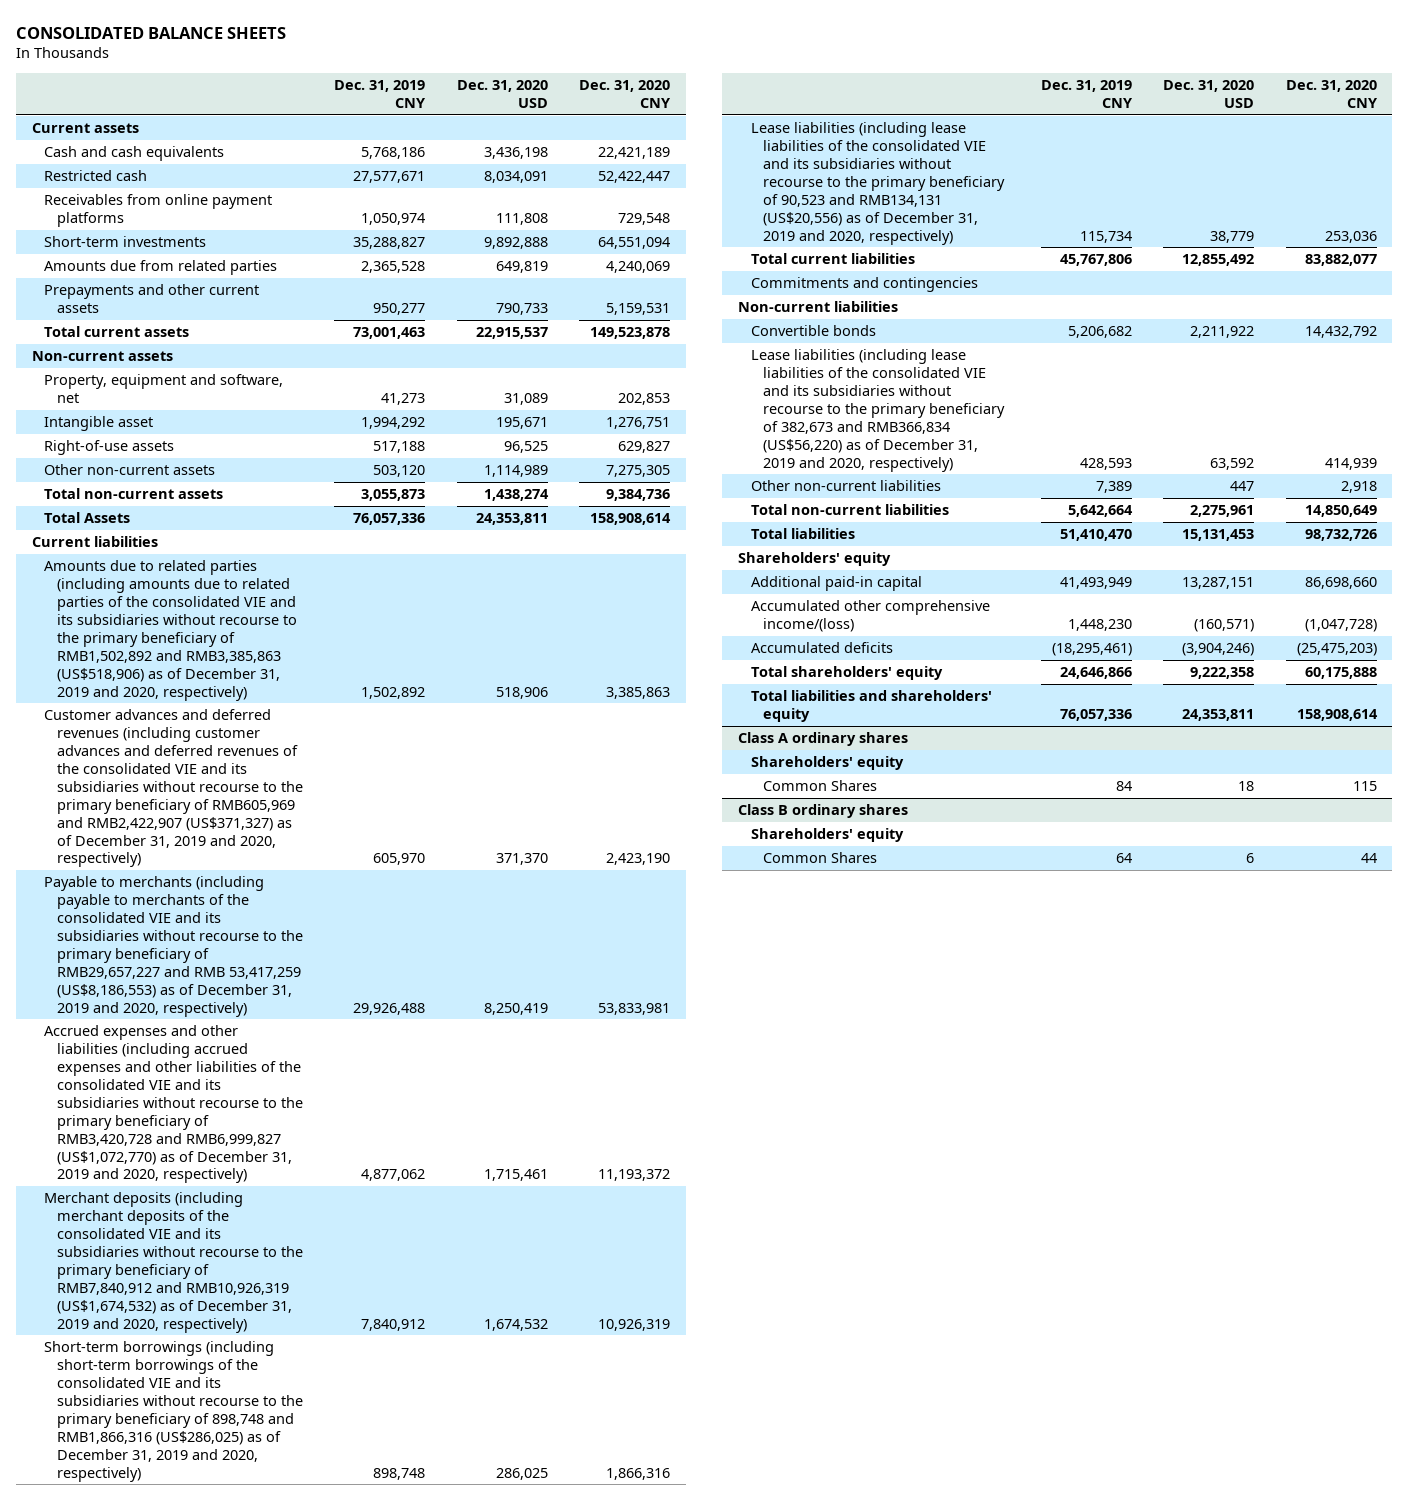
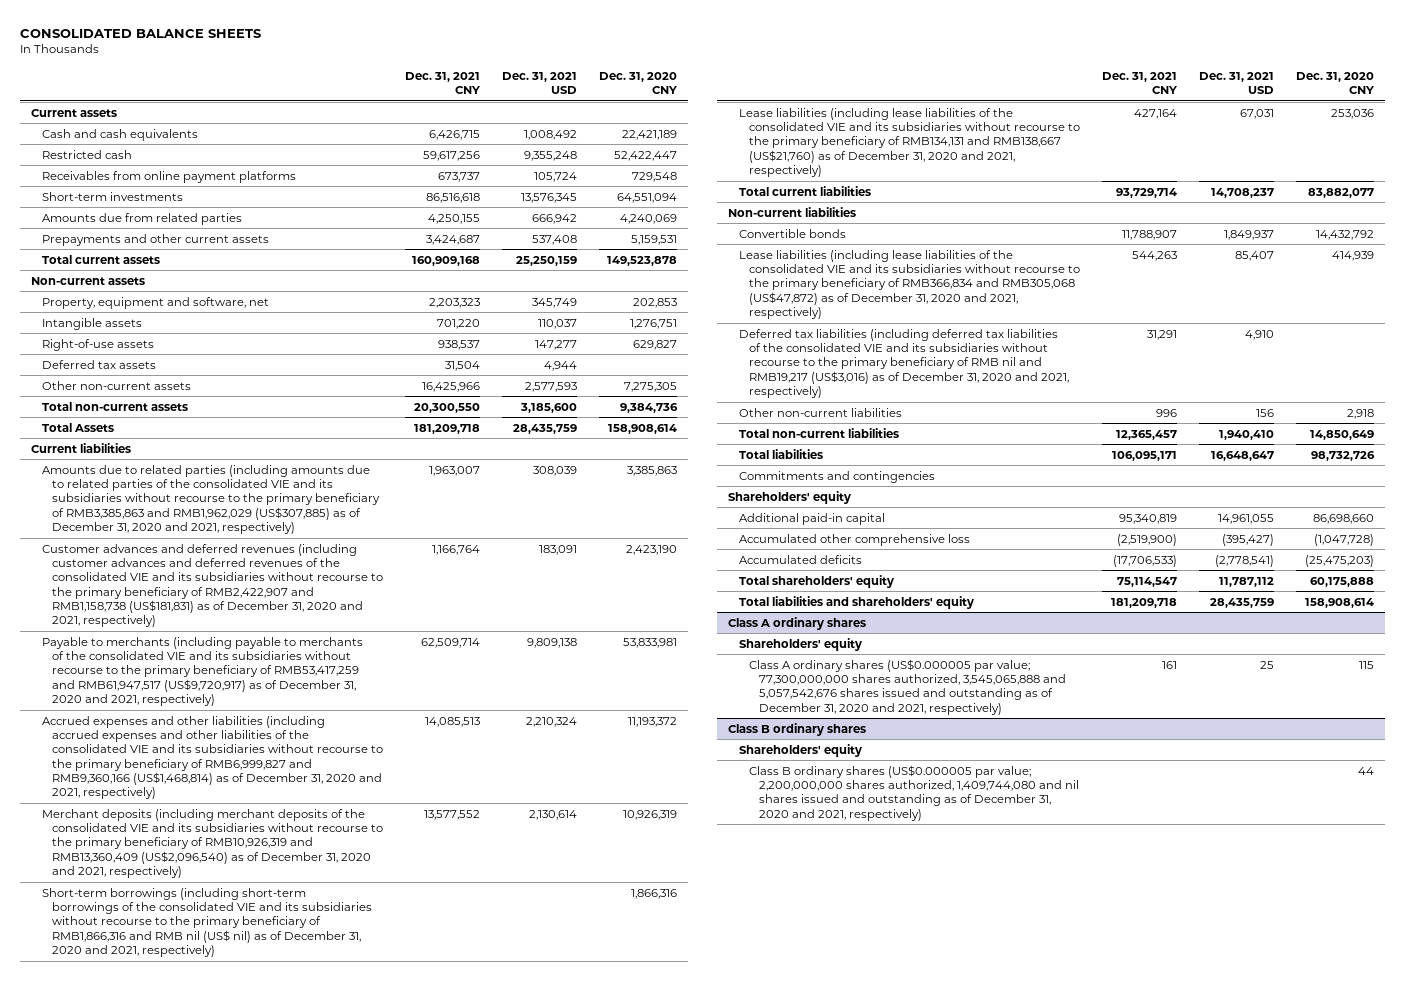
- | Dec. 31, 2019 CNY | Dec. 31, 2020 USD | Dec. 31, 2020 CNY
+ | Dec. 31, 2021 CNY | Dec. 31, 2021 USD | Dec. 31, 2020 CNY
- Intangible asset | 1,994,292 | 195,671 | 1,276,751
+ Intangible assets | 701,220 | 110,037 | 1,276,751
+ Deferred tax assets | 31,504 | 4,944 |
- Amounts due to related parties (including amounts due to related parties of the consolidated VIE and its subsidiaries without recourse to the primary beneficiary of RMB1,502,892 and RMB3,385,863 (US$518,906) as of December 31, 2019 and 2020, respectively) | 1,502,892 | 518,906 | 3,385,863
- Customer advances and deferred revenues (including customer advances and deferred revenues of the consolidated VIE and its subsidiaries without recourse to the primary beneficiary of RMB605,969 and RMB2,422,907 (US$371,327) as of December 31, 2019 and 2020, respectively) | 605,970 | 371,370 | 2,423,190
- Payable to merchants (including payable to merchants of the consolidated VIE and its subsidiaries without recourse to the primary beneficiary of RMB29,657,227 and RMB 53,417,259 (US$8,186,553) as of December 31, 2019 and 2020, respectively) | 29,926,488 | 8,250,419 | 53,833,981
- Accrued expenses and other liabilities (including accrued expenses and other liabilities of the consolidated VIE and its subsidiaries without recourse to the primary beneficiary of RMB3,420,728 and RMB6,999,827 (US$1,072,770) as of December 31, 2019 and 2020, respectively) | 4,877,062 | 1,715,461 | 11,193,372
- Merchant deposits (including merchant deposits of the consolidated VIE and its subsidiaries without recourse to the primary beneficiary of RMB7,840,912 and RMB10,926,319 (US$1,674,532) as of December 31, 2019 and 2020, respectively) | 7,840,912 | 1,674,532 | 10,926,319
- Short-term borrowings (including short-term borrowings of the consolidated VIE and its subsidiaries without recourse to the primary beneficiary of 898,748 and RMB1,866,316 (US$286,025) as of December 31, 2019 and 2020, respectively) | 898,748 | 286,025 | 1,866,316
- Lease liabilities (including lease liabilities of the consolidated VIE and its subsidiaries without recourse to the primary beneficiary of 90,523 and RMB134,131 (US$20,556) as of December 31, 2019 and 2020, respectively) | 115,734 | 38,779 | 253,036
+ Amounts due to related parties (including amounts due to related parties of the consolidated VIE and its subsidiaries without recourse to the primary beneficiary of RMB3,385,863 and RMB1,962,029 (US$307,885) as of December 31, 2020 and 2021, respectively) | 1,963,007 | 308,039 | 3,385,863
+ Customer advances and deferred revenues (including customer advances and deferred revenues of the consolidated VIE and its subsidiaries without recourse to the primary beneficiary of RMB2,422,907 and RMB1,158,738 (US$181,831) as of December 31, 2020 and 2021, respectively) | 1,166,764 | 183,091 | 2,423,190
+ Payable to merchants (including payable to merchants of the consolidated VIE and its subsidiaries without recourse to the primary beneficiary of RMB53,417,259 and RMB61,947,517 (US$9,720,917) as of December 31, 2020 and 2021, respectively) | 62,509,714 | 9,809,138 | 53,833,981
+ Accrued expenses and other liabilities (including accrued expenses and other liabilities of the consolidated VIE and its subsidiaries without recourse to the primary beneficiary of RMB6,999,827 and RMB9,360,166 (US$1,468,814) as of December 31, 2020 and 2021, respectively) | 14,085,513 | 2,210,324 | 11,193,372
+ Merchant deposits (including merchant deposits of the consolidated VIE and its subsidiaries without recourse to the primary beneficiary of RMB10,926,319 and RMB13,360,409 (US$2,096,540) as of December 31, 2020 and 2021, respectively) | 13,577,552 | 2,130,614 | 10,926,319
+ Short-term borrowings (including short-term borrowings of the consolidated VIE and its subsidiaries without recourse to the primary beneficiary of RMB1,866,316 and RMB nil (US$ nil) as of December 31, 2020 and 2021, respectively) | | | 1,866,316
+ Lease liabilities (including lease liabilities of the consolidated VIE and its subsidiaries without recourse to the primary beneficiary of RMB134,131 and RMB138,667 (US$21,760) as of December 31, 2020 and 2021, respectively) | 427,164 | 67,031 | 253,036
- Lease liabilities (including lease liabilities of the consolidated VIE and its subsidiaries without recourse to the primary beneficiary of 382,673 and RMB366,834 (US$56,220) as of December 31, 2019 and 2020, respectively) | 428,593 | 63,592 | 414,939
+ Lease liabilities (including lease liabilities of the consolidated VIE and its subsidiaries without recourse to the primary beneficiary of RMB366,834 and RMB305,068 (US$47,872) as of December 31, 2020 and 2021, respectively) | 544,263 | 85,407 | 414,939
+ Deferred tax liabilities (including deferred tax liabilities of the consolidated VIE and its subsidiaries without recourse to the primary beneficiary of RMB nil and RMB19,217 (US$3,016) as of December 31, 2020 and 2021, respectively) | 31,291 | 4,910 |
moved down: Commitments and contingencies
- Accumulated other comprehensive income/(loss) | 1,448,230 | (160,571) | (1,047,728)
+ Accumulated other comprehensive loss | (2,519,900) | (395,427) | (1,047,728)
@ Class A ordinary shares
- Common Shares | 84 | 18 | 115
+ Class A ordinary shares (US$0.000005 par value; 77,300,000,000 shares authorized, 3,545,065,888 and 5,057,542,676 shares issued and outstanding as of December 31, 2020 and 2021, respectively) | 161 | 25 | 115
@ Class B ordinary shares
- Common Shares | 64 | 6 | 44
+ Class B ordinary shares (US$0.000005 par value; 2,200,000,000 shares authorized, 1,409,744,080 and nil shares issued and outstanding as of December 31, 2020 and 2021, respectively) | | | 44

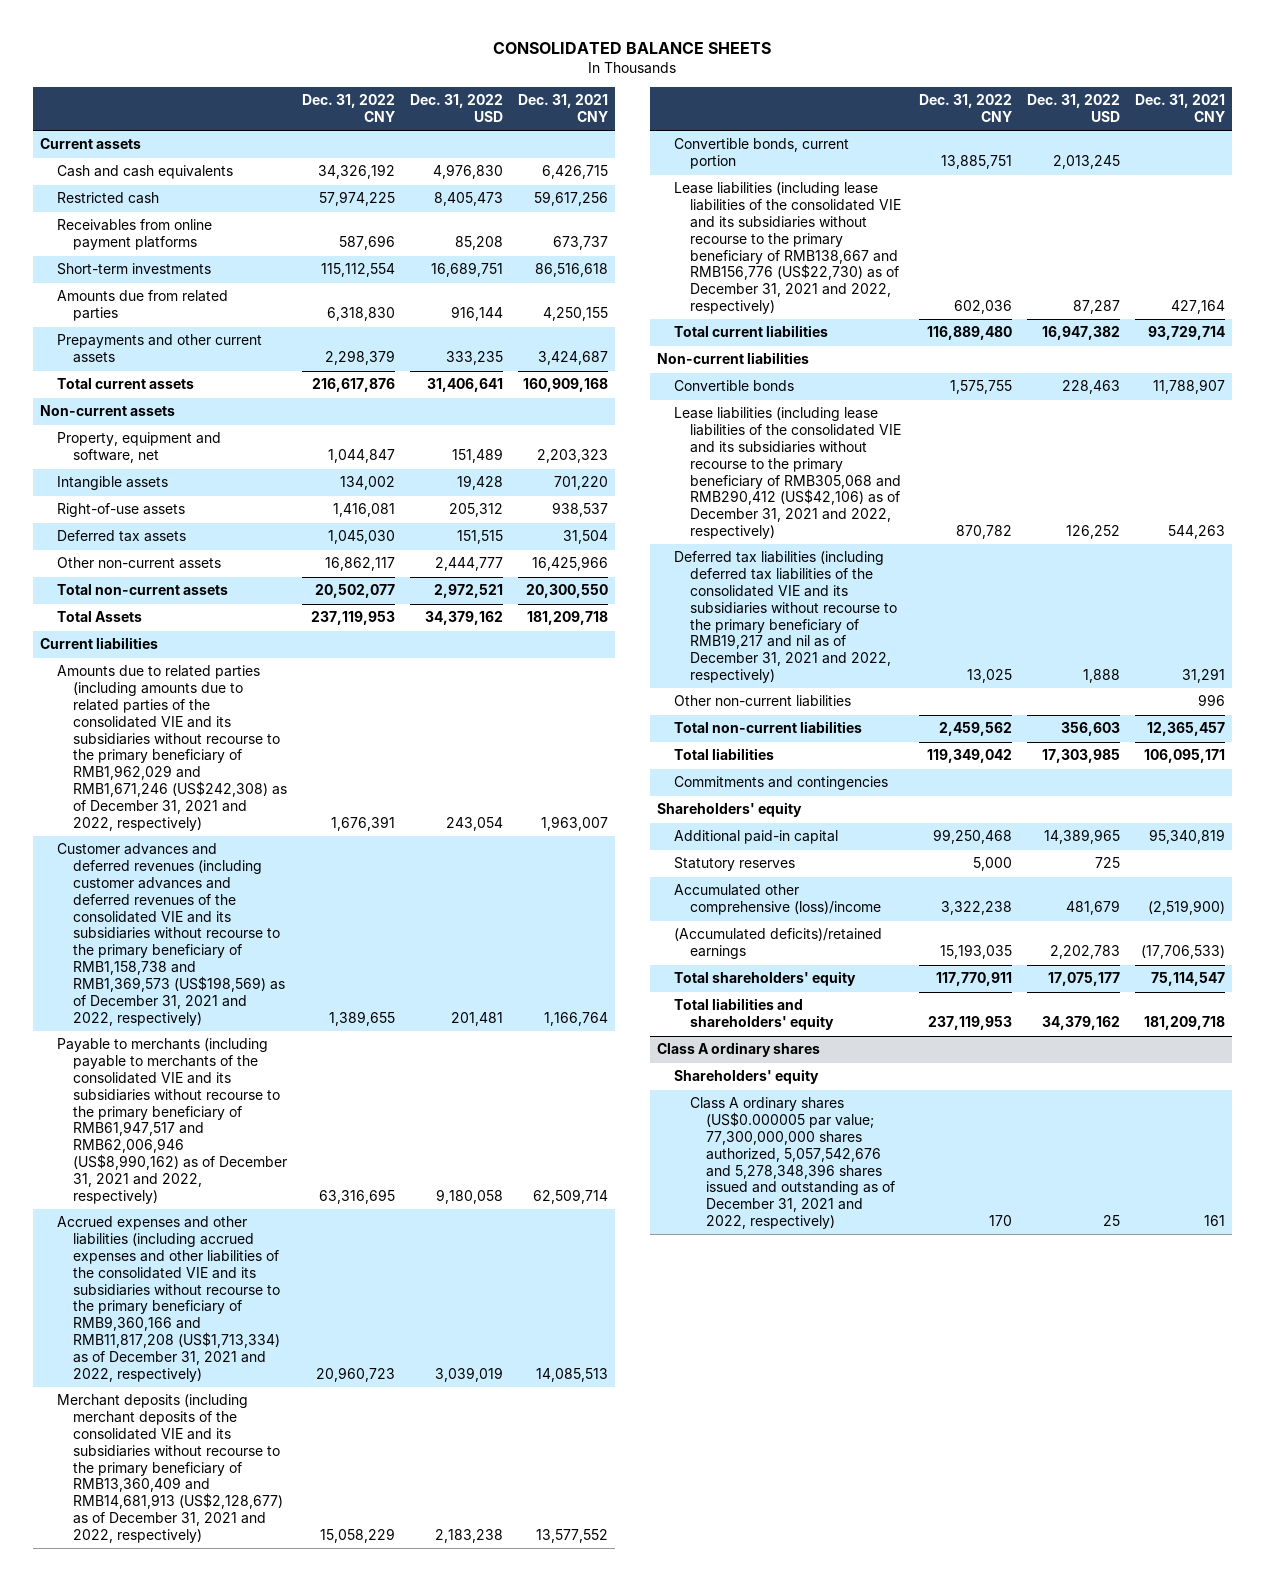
- | Dec. 31, 2021 CNY | Dec. 31, 2021 USD | Dec. 31, 2020 CNY
+ | Dec. 31, 2022 CNY | Dec. 31, 2022 USD | Dec. 31, 2021 CNY
- Amounts due to related parties (including amounts due to related parties of the consolidated VIE and its subsidiaries without recourse to the primary beneficiary of RMB3,385,863 and RMB1,962,029 (US$307,885) as of December 31, 2020 and 2021, respectively) | 1,963,007 | 308,039 | 3,385,863
- Customer advances and deferred revenues (including customer advances and deferred revenues of the consolidated VIE and its subsidiaries without recourse to the primary beneficiary of RMB2,422,907 and RMB1,158,738 (US$181,831) as of December 31, 2020 and 2021, respectively) | 1,166,764 | 183,091 | 2,423,190
- Payable to merchants (including payable to merchants of the consolidated VIE and its subsidiaries without recourse to the primary beneficiary of RMB53,417,259 and RMB61,947,517 (US$9,720,917) as of December 31, 2020 and 2021, respectively) | 62,509,714 | 9,809,138 | 53,833,981
- Accrued expenses and other liabilities (including accrued expenses and other liabilities of the consolidated VIE and its subsidiaries without recourse to the primary beneficiary of RMB6,999,827 and RMB9,360,166 (US$1,468,814) as of December 31, 2020 and 2021, respectively) | 14,085,513 | 2,210,324 | 11,193,372
- Merchant deposits (including merchant deposits of the consolidated VIE and its subsidiaries without recourse to the primary beneficiary of RMB10,926,319 and RMB13,360,409 (US$2,096,540) as of December 31, 2020 and 2021, respectively) | 13,577,552 | 2,130,614 | 10,926,319
- Short-term borrowings (including short-term borrowings of the consolidated VIE and its subsidiaries without recourse to the primary beneficiary of RMB1,866,316 and RMB nil (US$ nil) as of December 31, 2020 and 2021, respectively) | | | 1,866,316
- Lease liabilities (including lease liabilities of the consolidated VIE and its subsidiaries without recourse to the primary beneficiary of RMB134,131 and RMB138,667 (US$21,760) as of December 31, 2020 and 2021, respectively) | 427,164 | 67,031 | 253,036
+ Amounts due to related parties (including amounts due to related parties of the consolidated VIE and its subsidiaries without recourse to the primary beneficiary of RMB1,962,029 and RMB1,671,246 (US$242,308) as of December 31, 2021 and 2022, respectively) | 1,676,391 | 243,054 | 1,963,007
+ Customer advances and deferred revenues (including customer advances and deferred revenues of the consolidated VIE and its subsidiaries without recourse to the primary beneficiary of RMB1,158,738 and RMB1,369,573 (US$198,569) as of December 31, 2021 and 2022, respectively) | 1,389,655 | 201,481 | 1,166,764
+ Payable to merchants (including payable to merchants of the consolidated VIE and its subsidiaries without recourse to the primary beneficiary of RMB61,947,517 and RMB62,006,946 (US$8,990,162) as of December 31, 2021 and 2022, respectively) | 63,316,695 | 9,180,058 | 62,509,714
+ Accrued expenses and other liabilities (including accrued expenses and other liabilities of the consolidated VIE and its subsidiaries without recourse to the primary beneficiary of RMB9,360,166 and RMB11,817,208 (US$1,713,334) as of December 31, 2021 and 2022, respectively) | 20,960,723 | 3,039,019 | 14,085,513
+ Merchant deposits (including merchant deposits of the consolidated VIE and its subsidiaries without recourse to the primary beneficiary of RMB13,360,409 and RMB14,681,913 (US$2,128,677) as of December 31, 2021 and 2022, respectively) | 15,058,229 | 2,183,238 | 13,577,552
+ Convertible bonds, current portion | 13,885,751 | 2,013,245 |
+ Lease liabilities (including lease liabilities of the consolidated VIE and its subsidiaries without recourse to the primary beneficiary of RMB138,667 and RMB156,776 (US$22,730) as of December 31, 2021 and 2022, respectively) | 602,036 | 87,287 | 427,164
- Lease liabilities (including lease liabilities of the consolidated VIE and its subsidiaries without recourse to the primary beneficiary of RMB366,834 and RMB305,068 (US$47,872) as of December 31, 2020 and 2021, respectively) | 544,263 | 85,407 | 414,939
- Deferred tax liabilities (including deferred tax liabilities of the consolidated VIE and its subsidiaries without recourse to the primary beneficiary of RMB nil and RMB19,217 (US$3,016) as of December 31, 2020 and 2021, respectively) | 31,291 | 4,910 |
+ Lease liabilities (including lease liabilities of the consolidated VIE and its subsidiaries without recourse to the primary beneficiary of RMB305,068 and RMB290,412 (US$42,106) as of December 31, 2021 and 2022, respectively) | 870,782 | 126,252 | 544,263
+ Deferred tax liabilities (including deferred tax liabilities of the consolidated VIE and its subsidiaries without recourse to the primary beneficiary of RMB19,217 and nil as of December 31, 2021 and 2022, respectively) | 13,025 | 1,888 | 31,291
- Accumulated other comprehensive loss | (2,519,900) | (395,427) | (1,047,728)
- Accumulated deficits | (17,706,533) | (2,778,541) | (25,475,203)
+ Statutory reserves | 5,000 | 725 |
+ Accumulated other comprehensive (loss)/income | 3,322,238 | 481,679 | (2,519,900)
+ (Accumulated deficits)/retained earnings | 15,193,035 | 2,202,783 | (17,706,533)
@ Class A ordinary shares
- Class A ordinary shares (US$0.000005 par value; 77,300,000,000 shares authorized, 3,545,065,888 and 5,057,542,676 shares issued and outstanding as of December 31, 2020 and 2021, respectively) | 161 | 25 | 115
- Class B ordinary shares
- Shareholders' equity
- Class B ordinary shares (US$0.000005 par value; 2,200,000,000 shares authorized, 1,409,744,080 and nil shares issued and outstanding as of December 31, 2020 and 2021, respectively) | | | 44
@ Class A ordinary shares
+ Class A ordinary shares (US$0.000005 par value; 77,300,000,000 shares authorized, 5,057,542,676 and 5,278,348,396 shares issued and outstanding as of December 31, 2021 and 2022, respectively) | 170 | 25 | 161

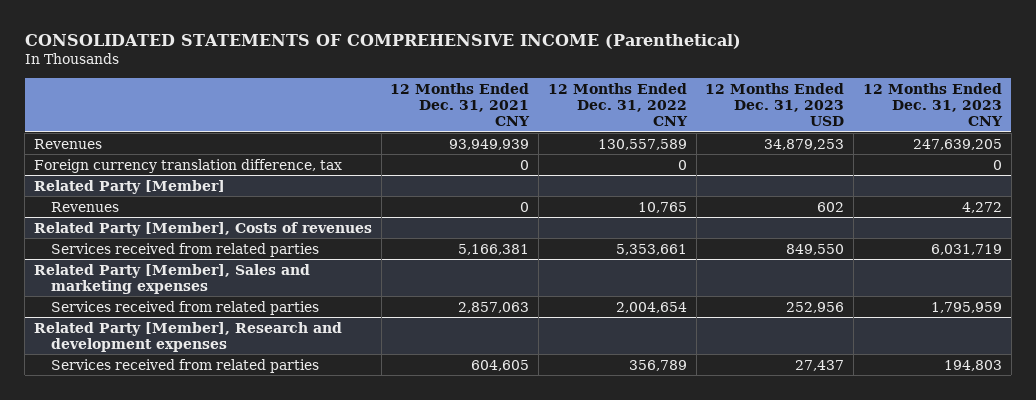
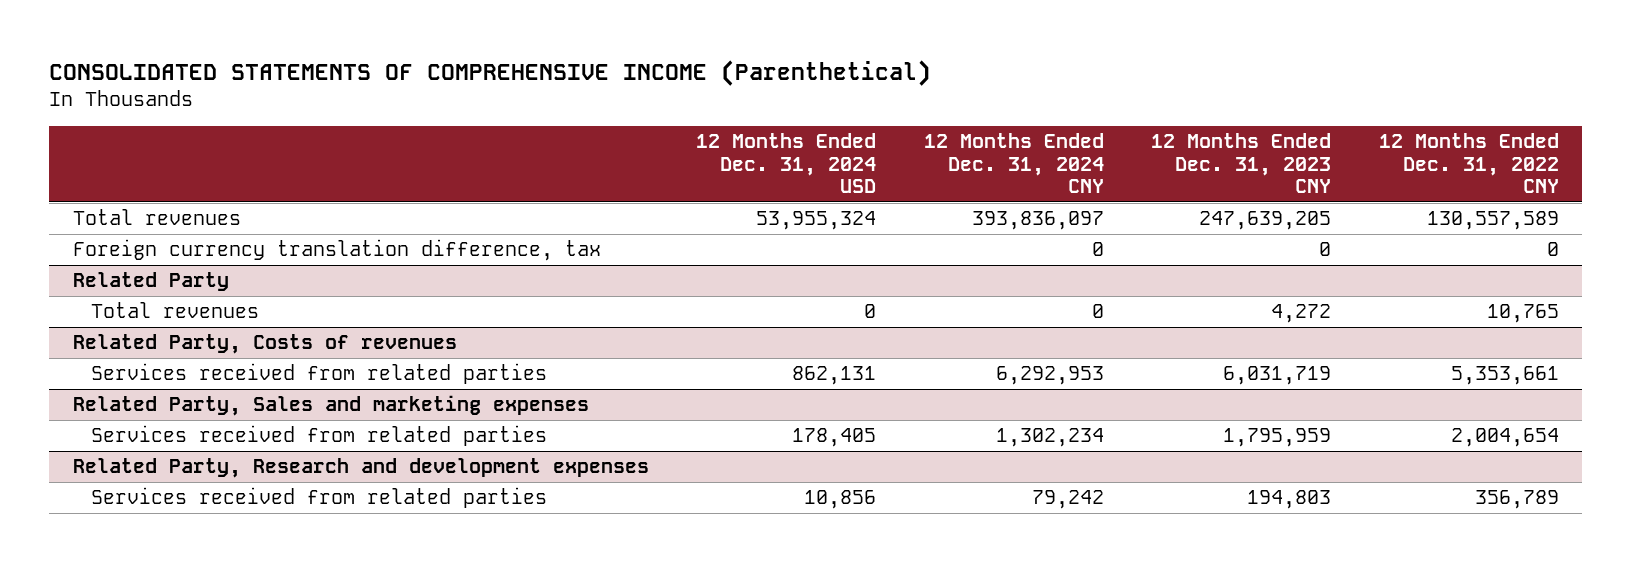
- | 12 Months Ended Dec. 31, 2021 CNY | 12 Months Ended Dec. 31, 2022 CNY | 12 Months Ended Dec. 31, 2023 USD | 12 Months Ended Dec. 31, 2023 CNY
+ | 12 Months Ended Dec. 31, 2024 USD | 12 Months Ended Dec. 31, 2024 CNY | 12 Months Ended Dec. 31, 2023 CNY | 12 Months Ended Dec. 31, 2022 CNY
- Revenues | 93,949,939 | 130,557,589 | 34,879,253 | 247,639,205
+ Total revenues | 53,955,324 | 393,836,097 | 247,639,205 | 130,557,589
- Related Party [Member]
- Revenues | 0 | 10,765 | 602 | 4,272
- Related Party [Member], Costs of revenues
+ Related Party
+ Total revenues | 0 | 0 | 4,272 | 10,765
+ Related Party, Costs of revenues
- Related Party [Member], Sales and marketing expenses
+ Related Party, Sales and marketing expenses
- Related Party [Member], Research and development expenses
+ Related Party, Research and development expenses

